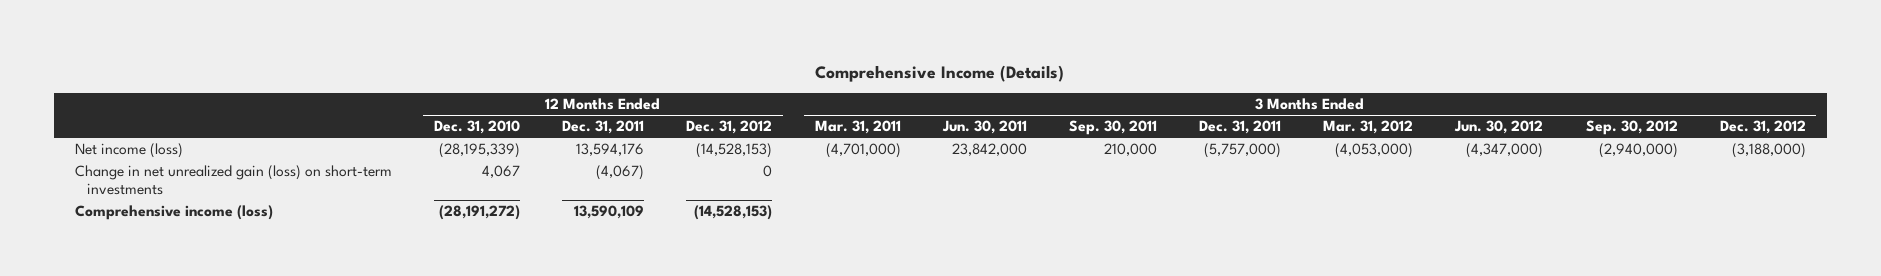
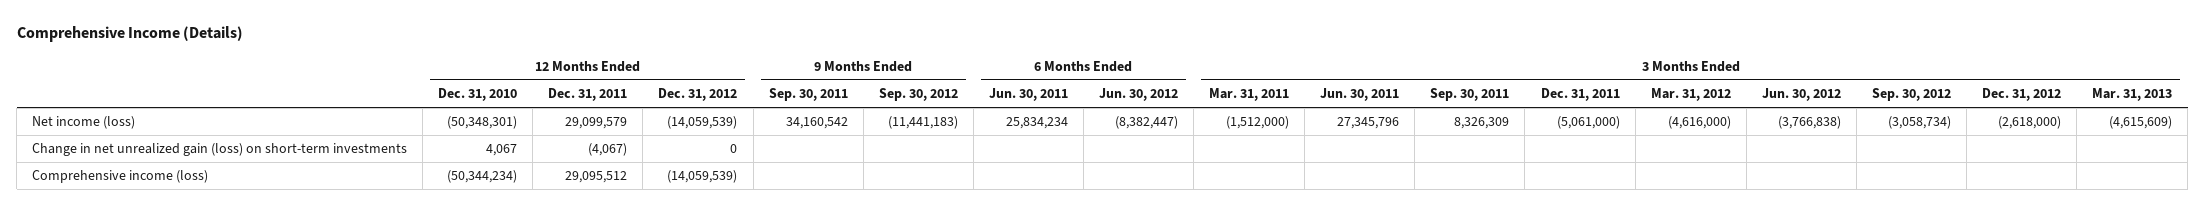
- | 12 Months Ended Dec. 31, 2010 | 12 Months Ended Dec. 31, 2011 | 12 Months Ended Dec. 31, 2012 | 3 Months Ended Mar. 31, 2011 | 3 Months Ended Jun. 30, 2011 | 3 Months Ended Sep. 30, 2011 | 3 Months Ended Dec. 31, 2011 | 3 Months Ended Mar. 31, 2012 | 3 Months Ended Jun. 30, 2012 | 3 Months Ended Sep. 30, 2012 | 3 Months Ended Dec. 31, 2012
+ | 12 Months Ended Dec. 31, 2010 | 12 Months Ended Dec. 31, 2011 | 12 Months Ended Dec. 31, 2012 | 9 Months Ended Sep. 30, 2011 | 9 Months Ended Sep. 30, 2012 | 6 Months Ended Jun. 30, 2011 | 6 Months Ended Jun. 30, 2012 | 3 Months Ended Mar. 31, 2011 | 3 Months Ended Jun. 30, 2011 | 3 Months Ended Sep. 30, 2011 | 3 Months Ended Dec. 31, 2011 | 3 Months Ended Mar. 31, 2012 | 3 Months Ended Jun. 30, 2012 | 3 Months Ended Sep. 30, 2012 | 3 Months Ended Dec. 31, 2012 | 3 Months Ended Mar. 31, 2013
- Net income (loss) | (28,195,339) | 13,594,176 | (14,528,153) | (4,701,000) | 23,842,000 | 210,000 | (5,757,000) | (4,053,000) | (4,347,000) | (2,940,000) | (3,188,000)
+ Net income (loss) | (50,348,301) | 29,099,579 | (14,059,539) | 34,160,542 | (11,441,183) | 25,834,234 | (8,382,447) | (1,512,000) | 27,345,796 | 8,326,309 | (5,061,000) | (4,616,000) | (3,766,838) | (3,058,734) | (2,618,000) | (4,615,609)
- Comprehensive income (loss) | (28,191,272) | 13,590,109 | (14,528,153) | | | | | | | |
+ Comprehensive income (loss) | (50,344,234) | 29,095,512 | (14,059,539) | | | | | | | | | | | | |

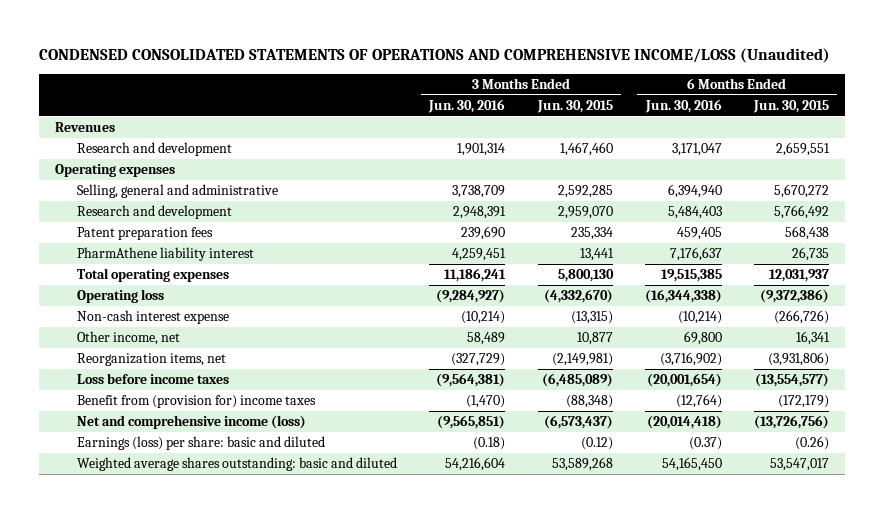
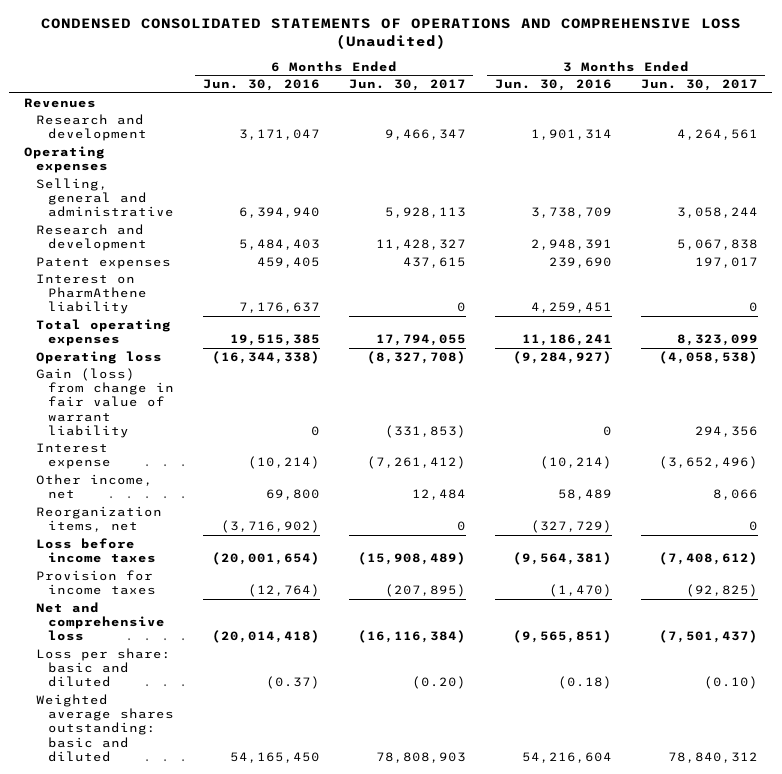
- CONDENSED CONSOLIDATED STATEMENTS OF OPERATIONS AND COMPREHENSIVE INCOME/LOSS (Unaudited)
+ CONDENSED CONSOLIDATED STATEMENTS OF OPERATIONS AND COMPREHENSIVE LOSS (Unaudited)
- | 3 Months Ended Jun. 30, 2016 | 3 Months Ended Jun. 30, 2015 | 6 Months Ended Jun. 30, 2016 | 6 Months Ended Jun. 30, 2015
+ | 6 Months Ended Jun. 30, 2016 | 6 Months Ended Jun. 30, 2017 | 3 Months Ended Jun. 30, 2016 | 3 Months Ended Jun. 30, 2017
- Patent preparation fees | 239,690 | 235,334 | 459,405 | 568,438
- PharmAthene liability interest | 4,259,451 | 13,441 | 7,176,637 | 26,735
+ Patent expenses | 459,405 | 437,615 | 239,690 | 197,017
+ Interest on PharmAthene liability | 7,176,637 | 0 | 4,259,451 | 0
- Non-cash interest expense | (10,214) | (13,315) | (10,214) | (266,726)
+ Gain (loss) from change in fair value of warrant liability | 0 | (331,853) | 0 | 294,356
+ Interest expense | (10,214) | (7,261,412) | (10,214) | (3,652,496)
- Benefit from (provision for) income taxes | (1,470) | (88,348) | (12,764) | (172,179)
- Net and comprehensive income (loss) | (9,565,851) | (6,573,437) | (20,014,418) | (13,726,756)
- Earnings (loss) per share: basic and diluted | (0.18) | (0.12) | (0.37) | (0.26)
+ Provision for income taxes | (12,764) | (207,895) | (1,470) | (92,825)
+ Net and comprehensive loss | (20,014,418) | (16,116,384) | (9,565,851) | (7,501,437)
+ Loss per share: basic and diluted | (0.37) | (0.20) | (0.18) | (0.10)

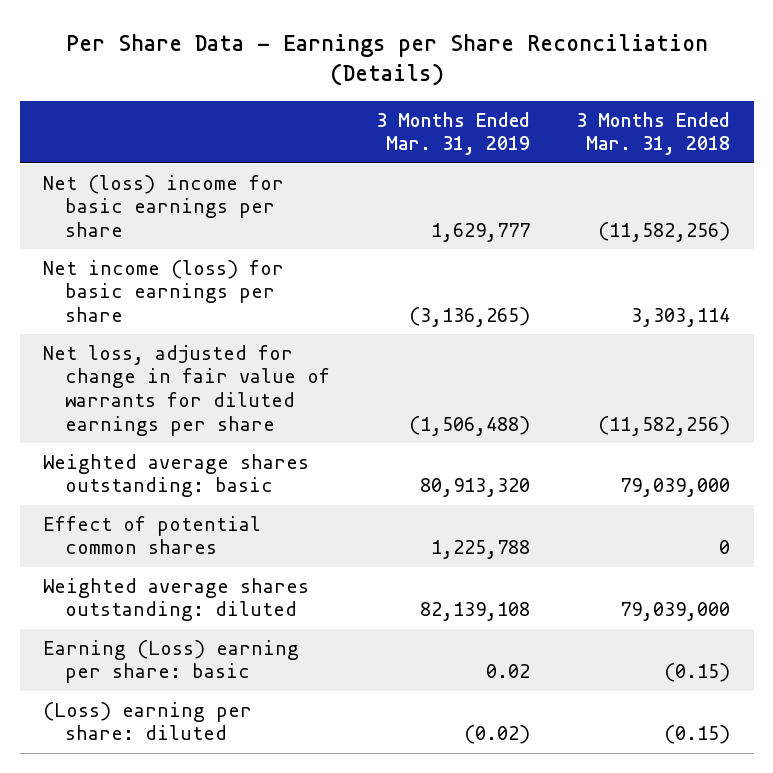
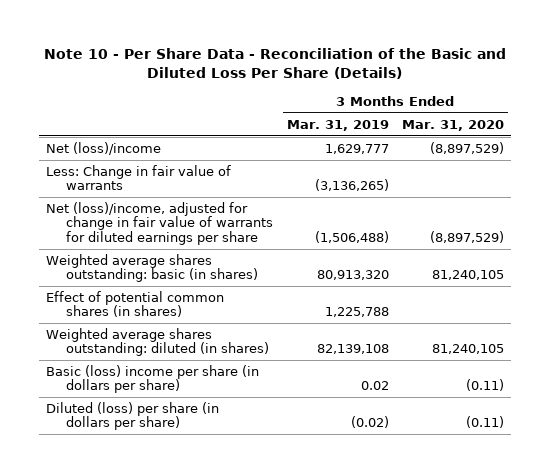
- Per Share Data - Earnings per Share Reconciliation (Details)
+ Note 10 - Per Share Data - Reconciliation of the Basic and Diluted Loss Per Share (Details)
- | 3 Months Ended Mar. 31, 2019 | 3 Months Ended Mar. 31, 2018
+ | 3 Months Ended Mar. 31, 2019 | 3 Months Ended Mar. 31, 2020
- Net (loss) income for basic earnings per share | 1,629,777 | (11,582,256)
- Net income (loss) for basic earnings per share | (3,136,265) | 3,303,114
- Net loss, adjusted for change in fair value of warrants for diluted earnings per share | (1,506,488) | (11,582,256)
- Weighted average shares outstanding: basic | 80,913,320 | 79,039,000
- Effect of potential common shares | 1,225,788 | 0
- Weighted average shares outstanding: diluted | 82,139,108 | 79,039,000
- Earning (Loss) earning per share: basic | 0.02 | (0.15)
- (Loss) earning per share: diluted | (0.02) | (0.15)
+ Net (loss)/income | 1,629,777 | (8,897,529)
+ Less: Change in fair value of warrants | (3,136,265) |
+ Net (loss)/income, adjusted for change in fair value of warrants for diluted earnings per share | (1,506,488) | (8,897,529)
+ Weighted average shares outstanding: basic (in shares) | 80,913,320 | 81,240,105
+ Effect of potential common shares (in shares) | 1,225,788 |
+ Weighted average shares outstanding: diluted (in shares) | 82,139,108 | 81,240,105
+ Basic (loss) income per share (in dollars per share) | 0.02 | (0.11)
+ Diluted (loss) per share (in dollars per share) | (0.02) | (0.11)

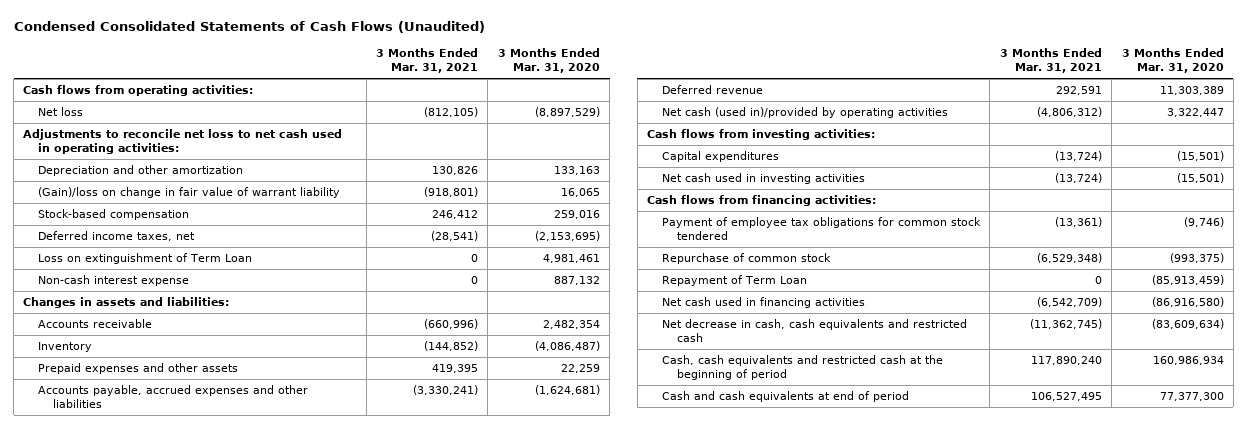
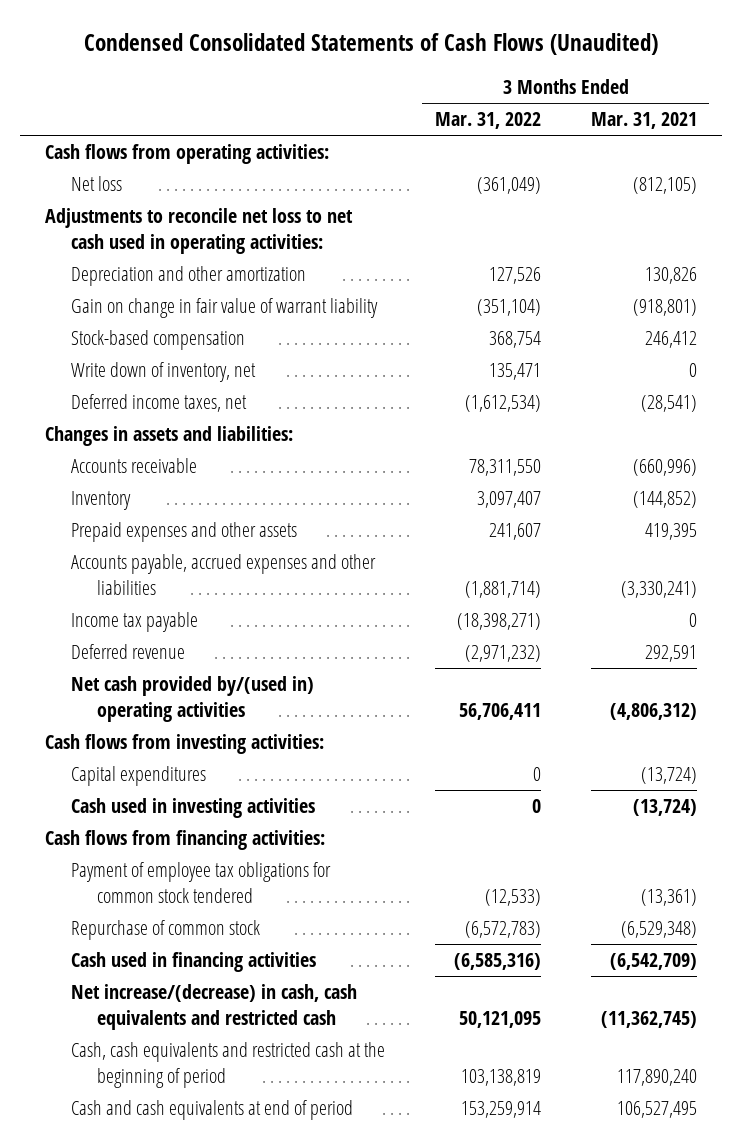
- | 3 Months Ended Mar. 31, 2021 | 3 Months Ended Mar. 31, 2020
+ | 3 Months Ended Mar. 31, 2022 | 3 Months Ended Mar. 31, 2021
- (Gain)/loss on change in fair value of warrant liability | (918,801) | 16,065
+ Gain on change in fair value of warrant liability | (351,104) | (918,801)
+ Write down of inventory, net | 135,471 | 0
- Loss on extinguishment of Term Loan | 0 | 4,981,461
- Non-cash interest expense | 0 | 887,132
+ Income tax payable | (18,398,271) | 0
- Net cash (used in)/provided by operating activities | (4,806,312) | 3,322,447
+ Net cash provided by/(used in) operating activities | 56,706,411 | (4,806,312)
- Net cash used in investing activities | (13,724) | (15,501)
+ Cash used in investing activities | 0 | (13,724)
- Repayment of Term Loan | 0 | (85,913,459)
- Net cash used in financing activities | (6,542,709) | (86,916,580)
- Net decrease in cash, cash equivalents and restricted cash | (11,362,745) | (83,609,634)
+ Cash used in financing activities | (6,585,316) | (6,542,709)
+ Net increase/(decrease) in cash, cash equivalents and restricted cash | 50,121,095 | (11,362,745)

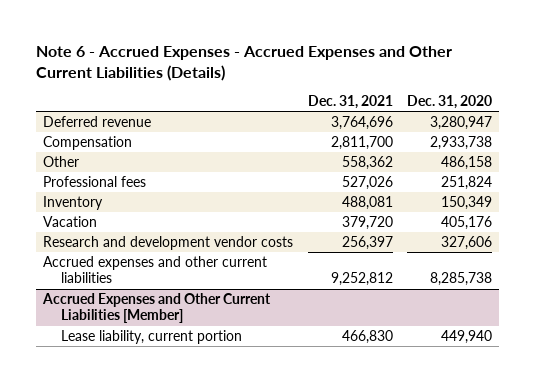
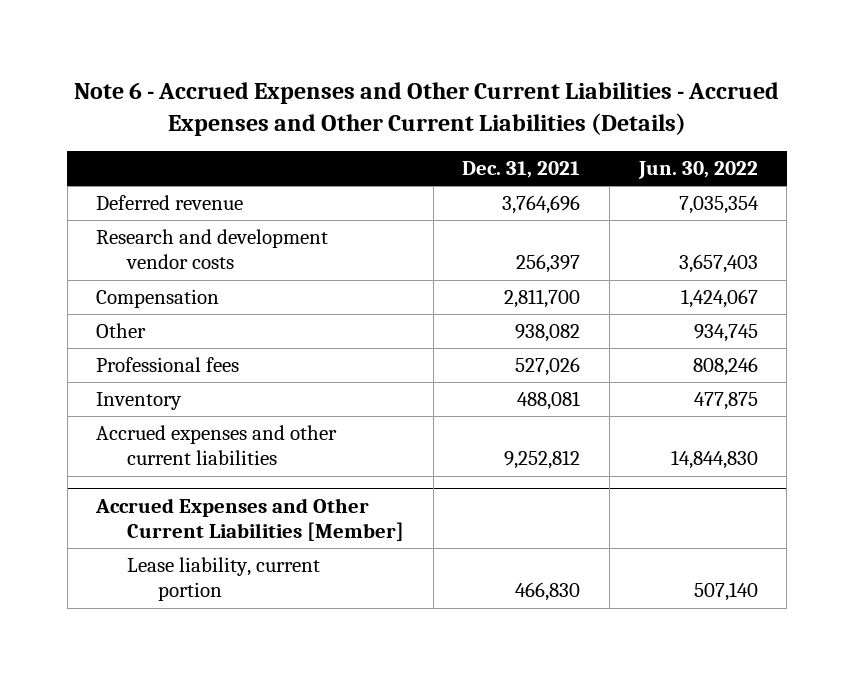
- Note 6 - Accrued Expenses - Accrued Expenses and Other Current Liabilities (Details)
+ Note 6 - Accrued Expenses and Other Current Liabilities - Accrued Expenses and Other Current Liabilities (Details)
- | Dec. 31, 2021 | Dec. 31, 2020
+ | Dec. 31, 2021 | Jun. 30, 2022
moved up: Research and development vendor costs | 256,397 | 3,657,403
- Other | 558,362 | 486,158
+ Other | 938,082 | 934,745
- Vacation | 379,720 | 405,176

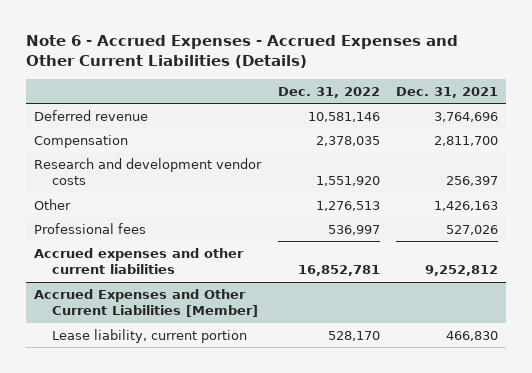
- Note 6 - Accrued Expenses and Other Current Liabilities - Accrued Expenses and Other Current Liabilities (Details)
+ Note 6 - Accrued Expenses - Accrued Expenses and Other Current Liabilities (Details)
- | Dec. 31, 2021 | Jun. 30, 2022
+ | Dec. 31, 2022 | Dec. 31, 2021
- Other | 938,082 | 934,745
moved down: Research and development vendor costs | 1,551,920 | 256,397
+ Other | 1,276,513 | 1,426,163
- Inventory | 488,081 | 477,875

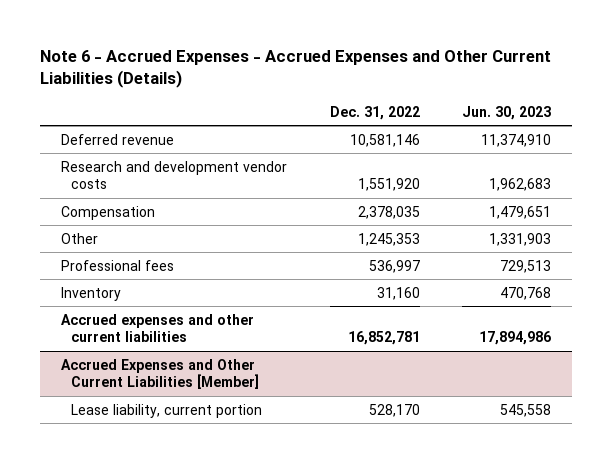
- | Dec. 31, 2022 | Dec. 31, 2021
+ | Dec. 31, 2022 | Jun. 30, 2023
- Other | 1,276,513 | 1,426,163
moved down: Compensation | 2,378,035 | 1,479,651
+ Other | 1,245,353 | 1,331,903
+ Inventory | 31,160 | 470,768

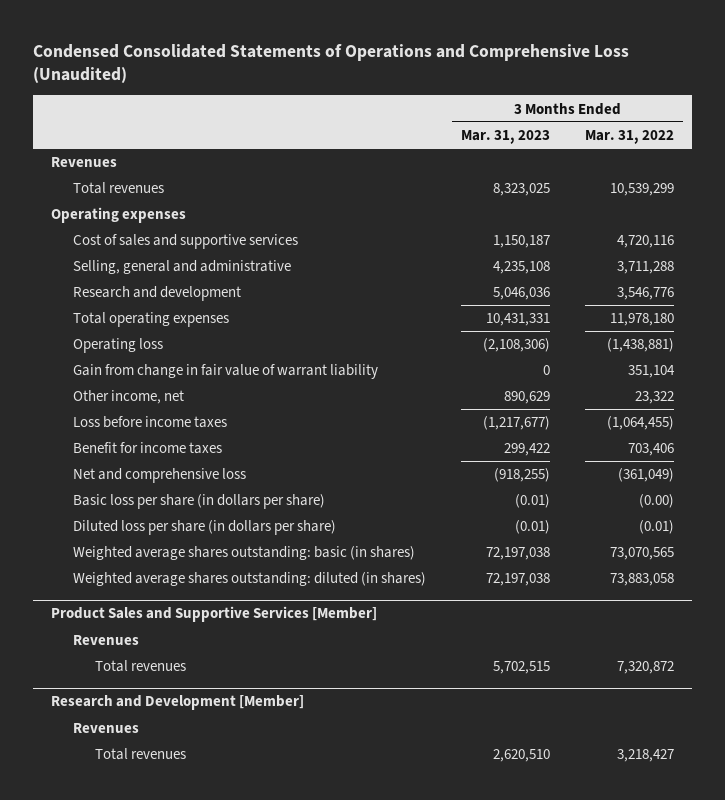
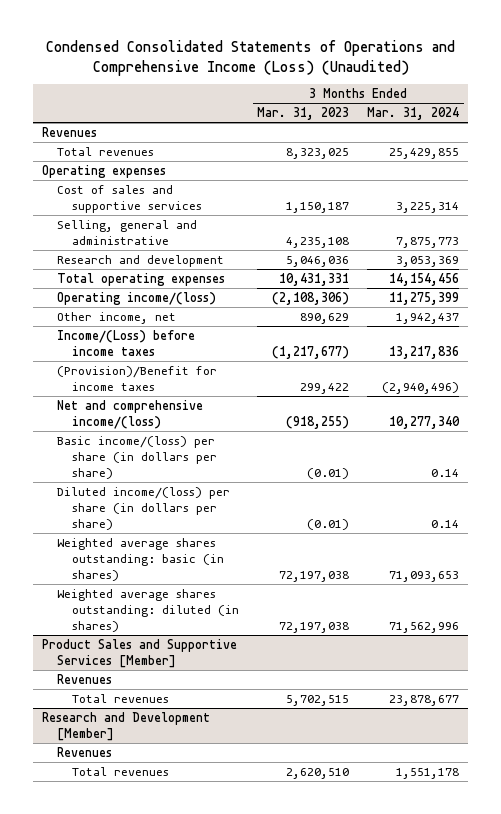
- Condensed Consolidated Statements of Operations and Comprehensive Loss (Unaudited)
+ Condensed Consolidated Statements of Operations and Comprehensive Income (Loss) (Unaudited)
- | 3 Months Ended Mar. 31, 2023 | 3 Months Ended Mar. 31, 2022
+ | 3 Months Ended Mar. 31, 2023 | 3 Months Ended Mar. 31, 2024
- Operating loss | (2,108,306) | (1,438,881)
- Gain from change in fair value of warrant liability | 0 | 351,104
+ Operating income/(loss) | (2,108,306) | 11,275,399
- Loss before income taxes | (1,217,677) | (1,064,455)
- Benefit for income taxes | 299,422 | 703,406
- Net and comprehensive loss | (918,255) | (361,049)
- Basic loss per share (in dollars per share) | (0.01) | (0.00)
- Diluted loss per share (in dollars per share) | (0.01) | (0.01)
+ Income/(Loss) before income taxes | (1,217,677) | 13,217,836
+ (Provision)/Benefit for income taxes | 299,422 | (2,940,496)
+ Net and comprehensive income/(loss) | (918,255) | 10,277,340
+ Basic income/(loss) per share (in dollars per share) | (0.01) | 0.14
+ Diluted income/(loss) per share (in dollars per share) | (0.01) | 0.14

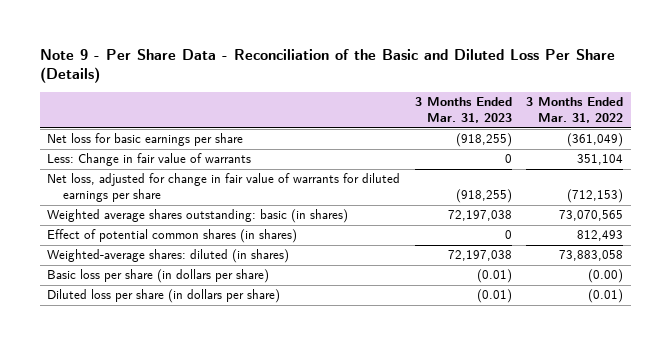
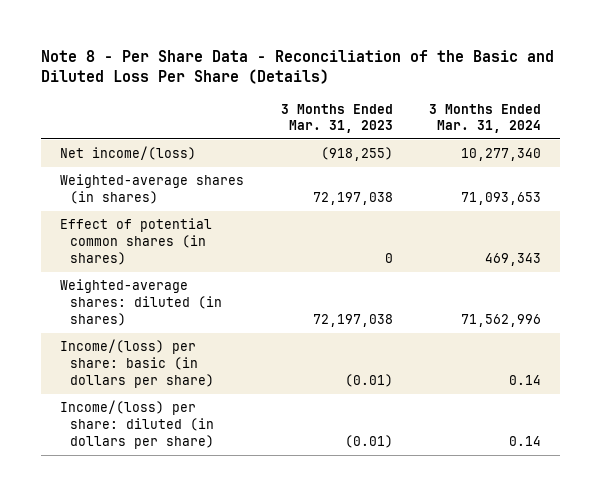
- Note 9 - Per Share Data - Reconciliation of the Basic and Diluted Loss Per Share (Details)
+ Note 8 - Per Share Data - Reconciliation of the Basic and Diluted Loss Per Share (Details)
- | 3 Months Ended Mar. 31, 2023 | 3 Months Ended Mar. 31, 2022
+ | 3 Months Ended Mar. 31, 2023 | 3 Months Ended Mar. 31, 2024
- Net loss for basic earnings per share | (918,255) | (361,049)
- Less: Change in fair value of warrants | 0 | 351,104
- Net loss, adjusted for change in fair value of warrants for diluted earnings per share | (918,255) | (712,153)
- Weighted average shares outstanding: basic (in shares) | 72,197,038 | 73,070,565
+ Net income/(loss) | (918,255) | 10,277,340
+ Weighted-average shares (in shares) | 72,197,038 | 71,093,653
- Basic loss per share (in dollars per share) | (0.01) | (0.00)
- Diluted loss per share (in dollars per share) | (0.01) | (0.01)
+ Income/(loss) per share: basic (in dollars per share) | (0.01) | 0.14
+ Income/(loss) per share: diluted (in dollars per share) | (0.01) | 0.14

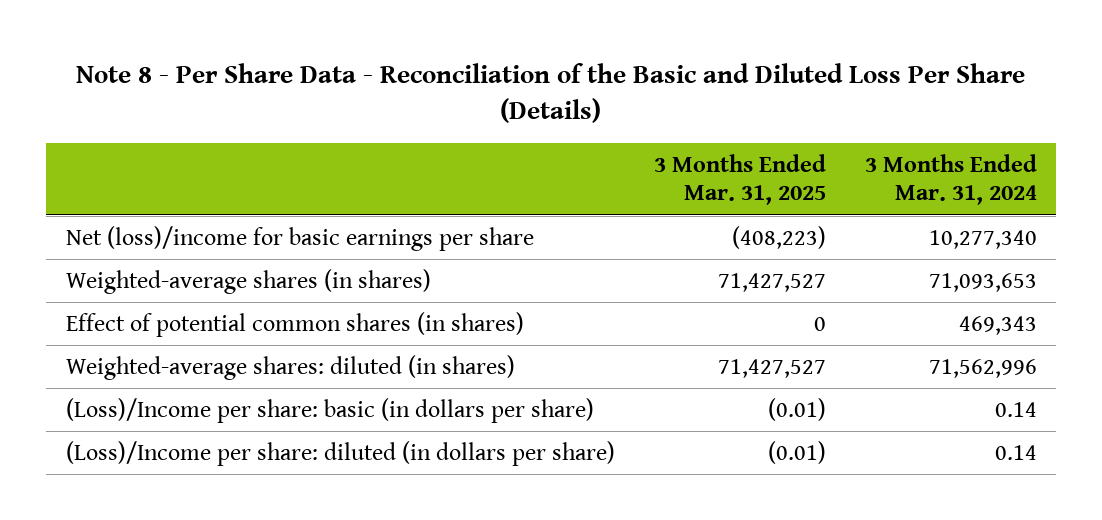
- | 3 Months Ended Mar. 31, 2023 | 3 Months Ended Mar. 31, 2024
+ | 3 Months Ended Mar. 31, 2025 | 3 Months Ended Mar. 31, 2024
- Net income/(loss) | (918,255) | 10,277,340
+ Net (loss)/income for basic earnings per share | (408,223) | 10,277,340
- Income/(loss) per share: basic (in dollars per share) | (0.01) | 0.14
- Income/(loss) per share: diluted (in dollars per share) | (0.01) | 0.14
+ (Loss)/Income per share: basic (in dollars per share) | (0.01) | 0.14
+ (Loss)/Income per share: diluted (in dollars per share) | (0.01) | 0.14

